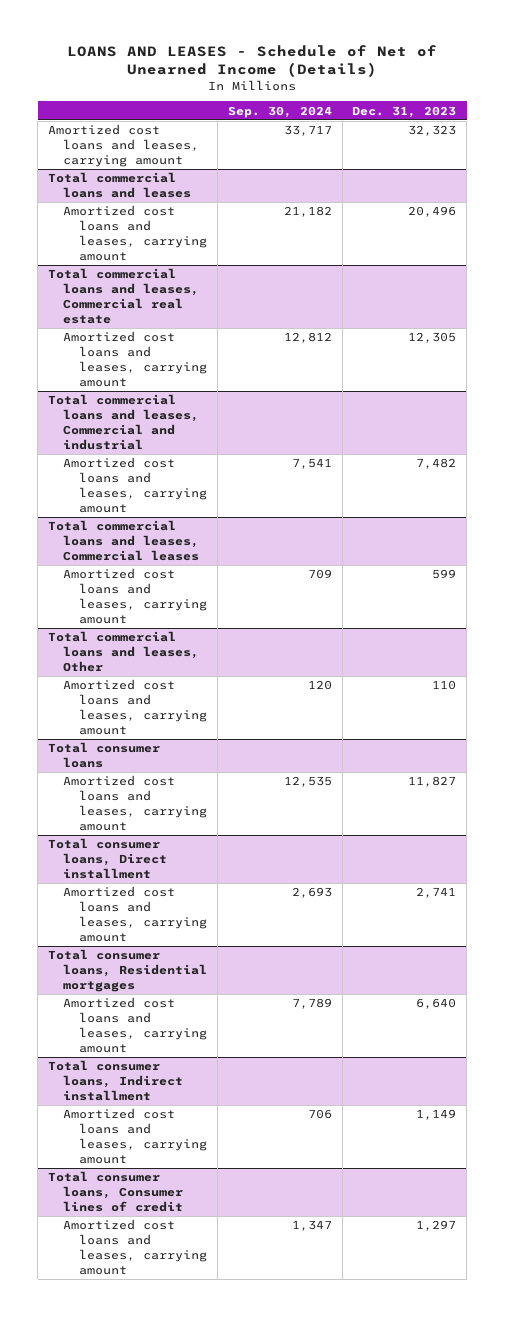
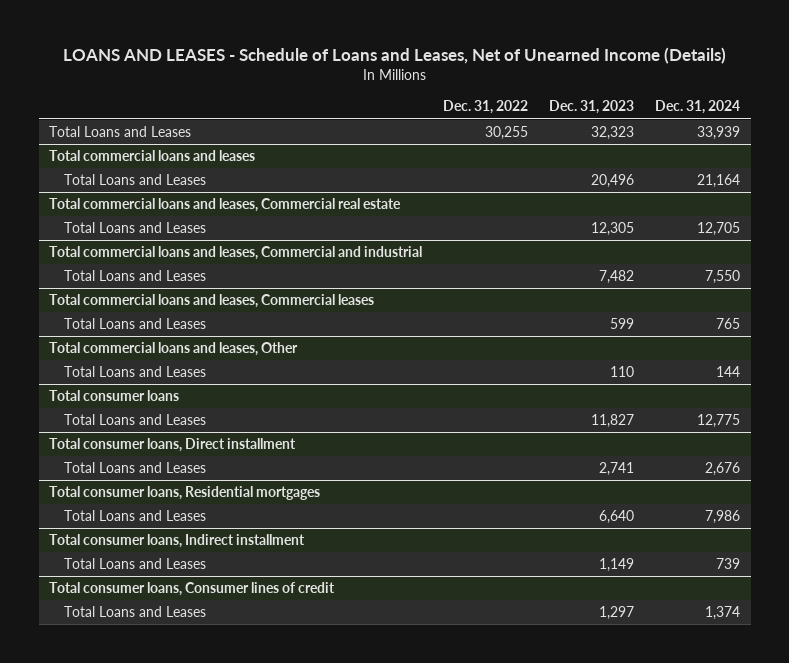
- LOANS AND LEASES - Schedule of Net of Unearned Income (Details)
+ LOANS AND LEASES - Schedule of Loans and Leases, Net of Unearned Income (Details)
- | Sep. 30, 2024 | Dec. 31, 2023
+ | Dec. 31, 2022 | Dec. 31, 2023 | Dec. 31, 2024
- Amortized cost loans and leases, carrying amount | 33,717 | 32,323
+ Total Loans and Leases | 30,255 | 32,323 | 33,939
@ Total commercial loans and leases
- Amortized cost loans and leases, carrying amount | 21,182 | 20,496
+ Total Loans and Leases | | 20,496 | 21,164
@ Total commercial loans and leases, Commercial real estate
- Amortized cost loans and leases, carrying amount | 12,812 | 12,305
+ Total Loans and Leases | | 12,305 | 12,705
@ Total commercial loans and leases, Commercial and industrial
- Amortized cost loans and leases, carrying amount | 7,541 | 7,482
+ Total Loans and Leases | | 7,482 | 7,550
@ Total commercial loans and leases, Commercial leases
- Amortized cost loans and leases, carrying amount | 709 | 599
+ Total Loans and Leases | | 599 | 765
@ Total commercial loans and leases, Other
- Amortized cost loans and leases, carrying amount | 120 | 110
+ Total Loans and Leases | | 110 | 144
@ Total consumer loans
- Amortized cost loans and leases, carrying amount | 12,535 | 11,827
+ Total Loans and Leases | | 11,827 | 12,775
@ Total consumer loans, Direct installment
- Amortized cost loans and leases, carrying amount | 2,693 | 2,741
+ Total Loans and Leases | | 2,741 | 2,676
@ Total consumer loans, Residential mortgages
- Amortized cost loans and leases, carrying amount | 7,789 | 6,640
+ Total Loans and Leases | | 6,640 | 7,986
@ Total consumer loans, Indirect installment
- Amortized cost loans and leases, carrying amount | 706 | 1,149
+ Total Loans and Leases | | 1,149 | 739
@ Total consumer loans, Consumer lines of credit
- Amortized cost loans and leases, carrying amount | 1,347 | 1,297
+ Total Loans and Leases | | 1,297 | 1,374

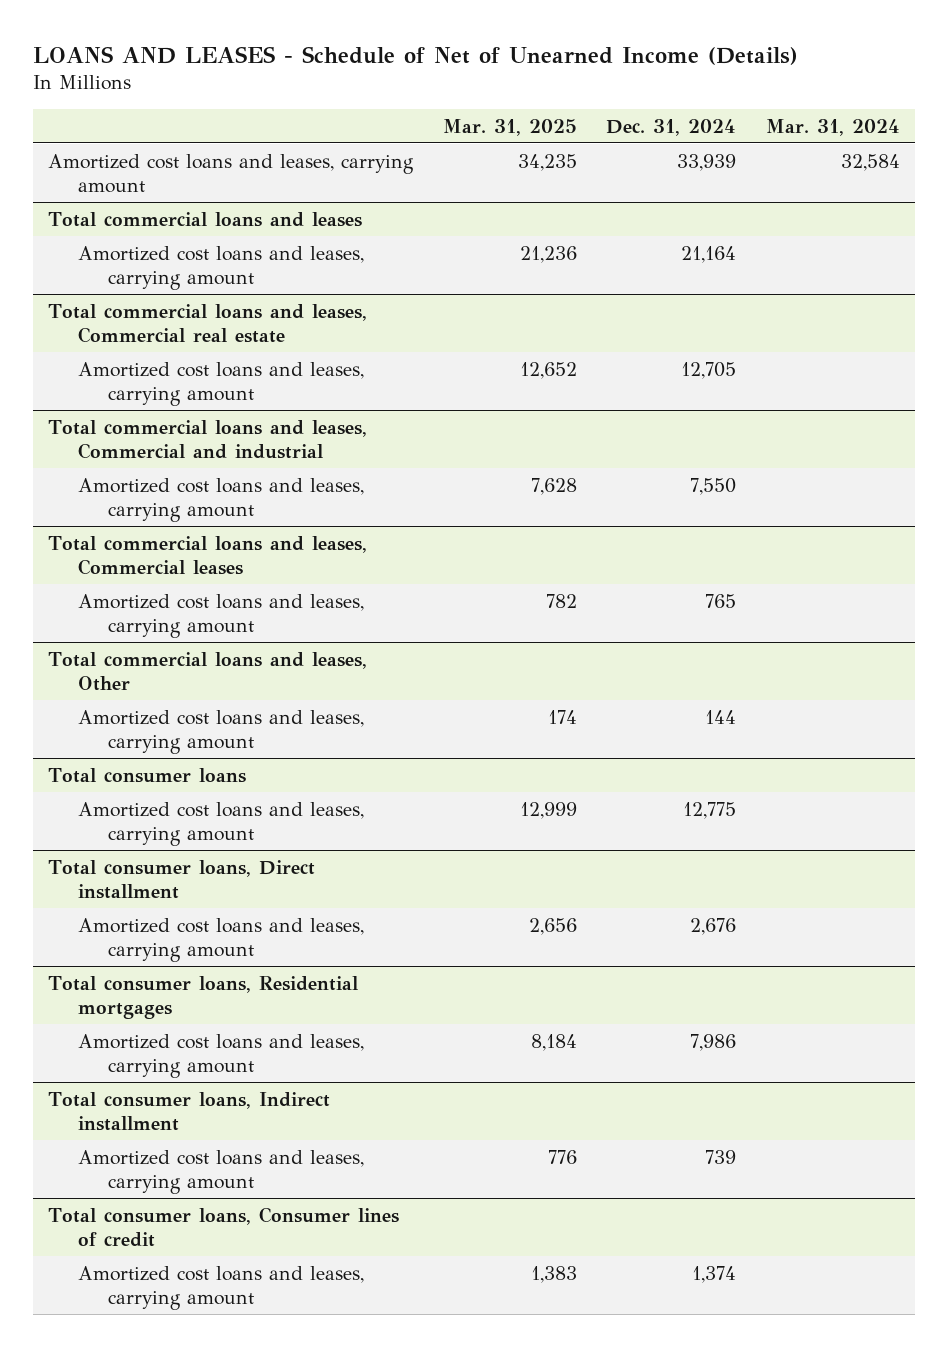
- LOANS AND LEASES - Schedule of Loans and Leases, Net of Unearned Income (Details)
+ LOANS AND LEASES - Schedule of Net of Unearned Income (Details)
- | Dec. 31, 2022 | Dec. 31, 2023 | Dec. 31, 2024
+ | Mar. 31, 2025 | Dec. 31, 2024 | Mar. 31, 2024
- Total Loans and Leases | 30,255 | 32,323 | 33,939
+ Amortized cost loans and leases, carrying amount | 34,235 | 33,939 | 32,584
@ Total commercial loans and leases
- Total Loans and Leases | | 20,496 | 21,164
+ Amortized cost loans and leases, carrying amount | 21,236 | 21,164 |
@ Total commercial loans and leases, Commercial real estate
- Total Loans and Leases | | 12,305 | 12,705
+ Amortized cost loans and leases, carrying amount | 12,652 | 12,705 |
@ Total commercial loans and leases, Commercial and industrial
- Total Loans and Leases | | 7,482 | 7,550
+ Amortized cost loans and leases, carrying amount | 7,628 | 7,550 |
@ Total commercial loans and leases, Commercial leases
- Total Loans and Leases | | 599 | 765
+ Amortized cost loans and leases, carrying amount | 782 | 765 |
@ Total commercial loans and leases, Other
- Total Loans and Leases | | 110 | 144
+ Amortized cost loans and leases, carrying amount | 174 | 144 |
@ Total consumer loans
- Total Loans and Leases | | 11,827 | 12,775
+ Amortized cost loans and leases, carrying amount | 12,999 | 12,775 |
@ Total consumer loans, Direct installment
- Total Loans and Leases | | 2,741 | 2,676
+ Amortized cost loans and leases, carrying amount | 2,656 | 2,676 |
@ Total consumer loans, Residential mortgages
- Total Loans and Leases | | 6,640 | 7,986
+ Amortized cost loans and leases, carrying amount | 8,184 | 7,986 |
@ Total consumer loans, Indirect installment
- Total Loans and Leases | | 1,149 | 739
+ Amortized cost loans and leases, carrying amount | 776 | 739 |
@ Total consumer loans, Consumer lines of credit
- Total Loans and Leases | | 1,297 | 1,374
+ Amortized cost loans and leases, carrying amount | 1,383 | 1,374 |

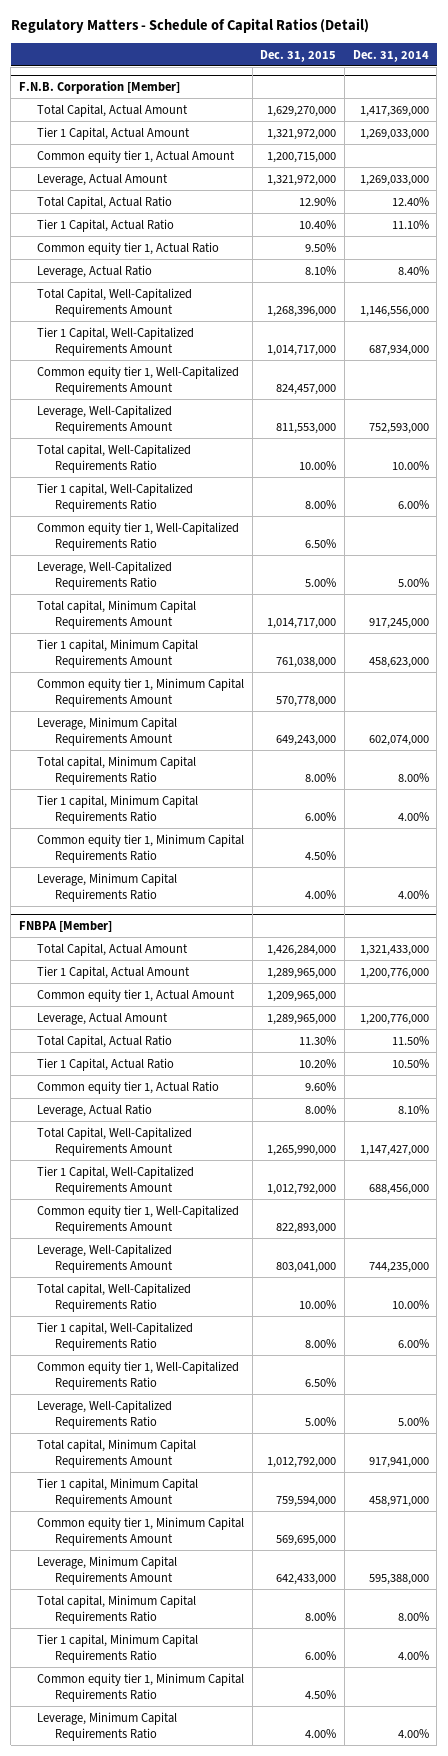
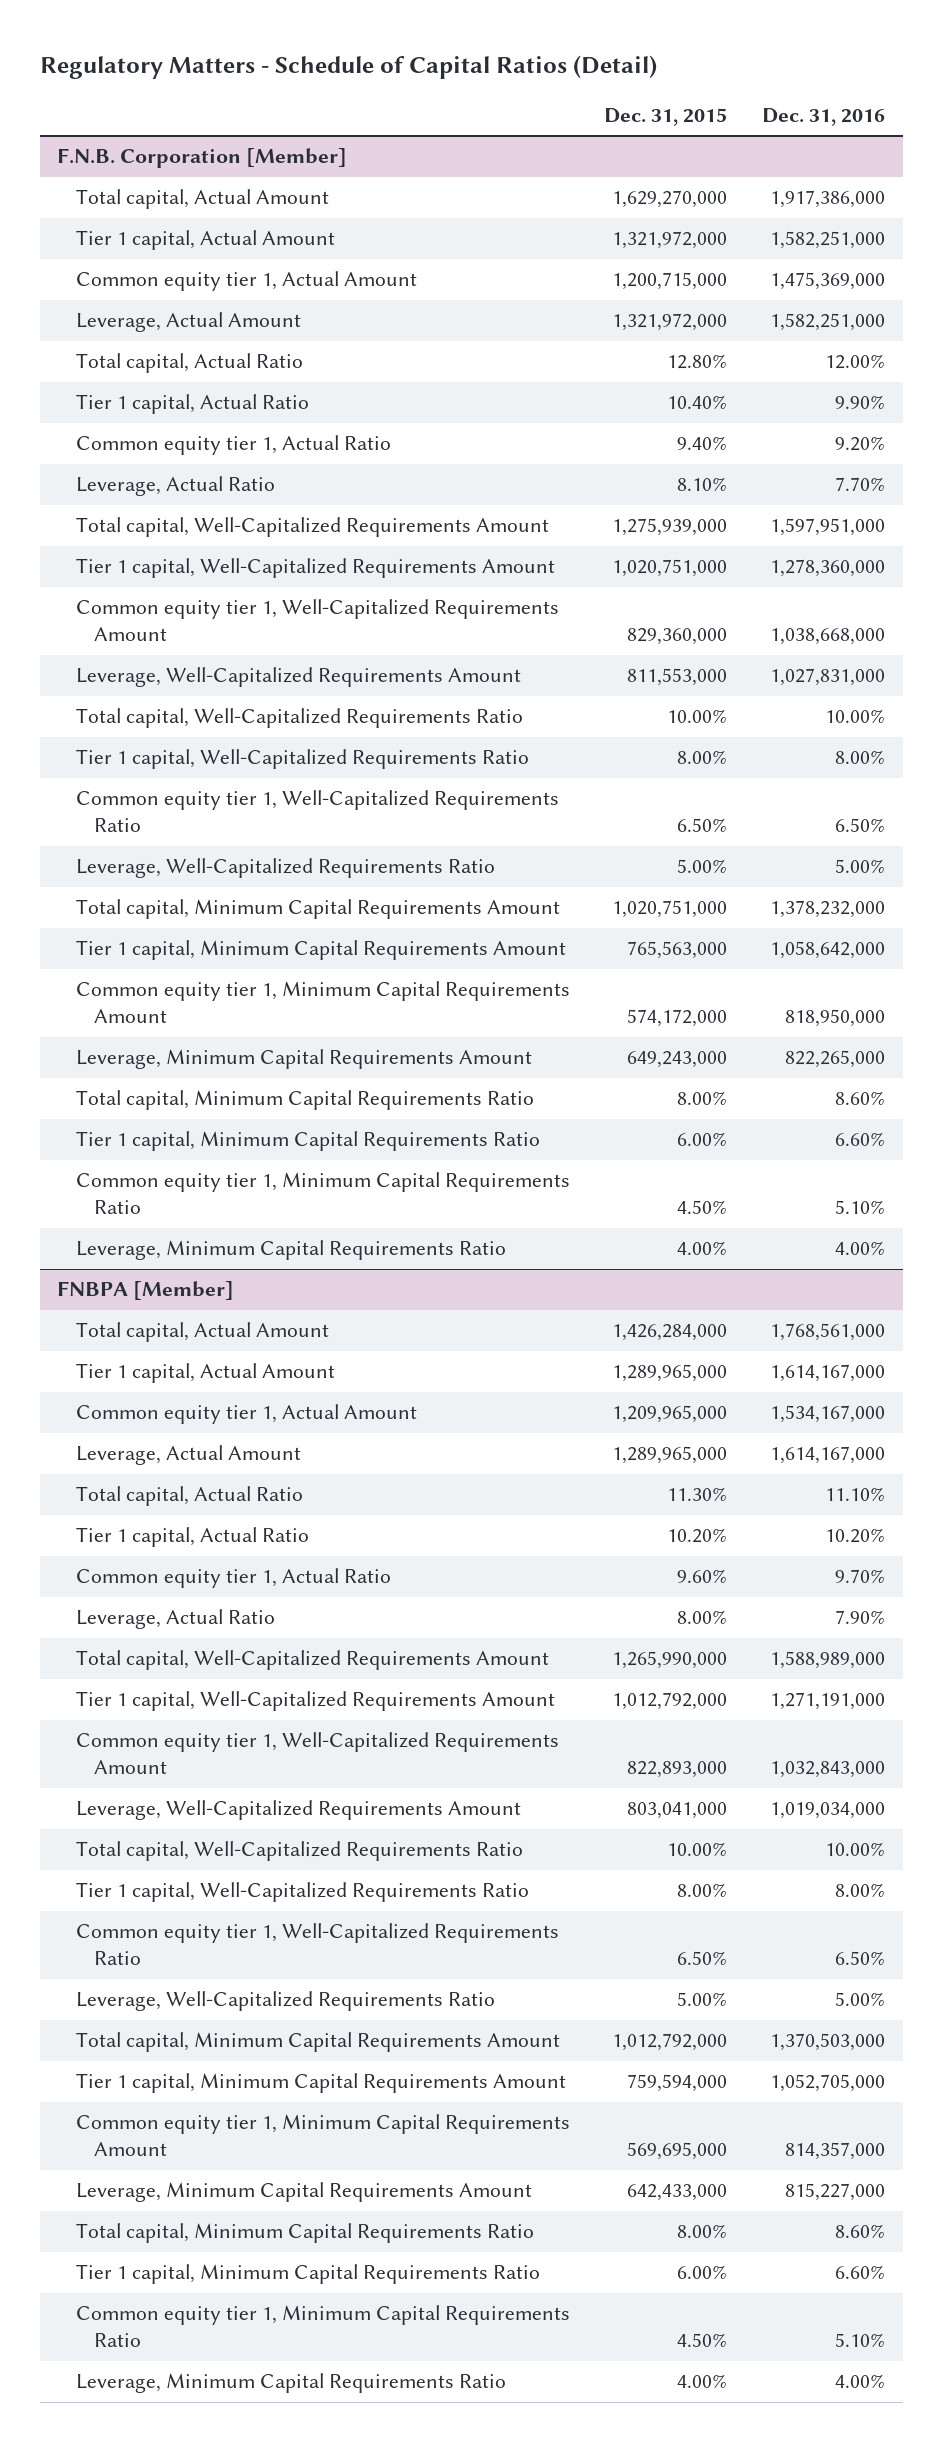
- | Dec. 31, 2015 | Dec. 31, 2014
+ | Dec. 31, 2015 | Dec. 31, 2016
@ F.N.B. Corporation [Member]
- Total Capital, Actual Amount | 1,629,270,000 | 1,417,369,000
- Tier 1 Capital, Actual Amount | 1,321,972,000 | 1,269,033,000
+ Total capital, Actual Amount | 1,629,270,000 | 1,917,386,000
+ Tier 1 capital, Actual Amount | 1,321,972,000 | 1,582,251,000
- Total Capital, Actual Ratio | 12.90% | 12.40%
- Tier 1 Capital, Actual Ratio | 10.40% | 11.10%
- Common equity tier 1, Actual Ratio | 9.50% |
+ Total capital, Actual Ratio | 12.80% | 12.00%
+ Tier 1 capital, Actual Ratio | 10.40% | 9.90%
+ Common equity tier 1, Actual Ratio | 9.40% | 9.20%
- Total Capital, Well-Capitalized Requirements Amount | 1,268,396,000 | 1,146,556,000
- Tier 1 Capital, Well-Capitalized Requirements Amount | 1,014,717,000 | 687,934,000
- Common equity tier 1, Well-Capitalized Requirements Amount | 824,457,000 |
+ Total capital, Well-Capitalized Requirements Amount | 1,275,939,000 | 1,597,951,000
+ Tier 1 capital, Well-Capitalized Requirements Amount | 1,020,751,000 | 1,278,360,000
+ Common equity tier 1, Well-Capitalized Requirements Amount | 829,360,000 | 1,038,668,000
- Total capital, Minimum Capital Requirements Amount | 1,014,717,000 | 917,245,000
- Tier 1 capital, Minimum Capital Requirements Amount | 761,038,000 | 458,623,000
- Common equity tier 1, Minimum Capital Requirements Amount | 570,778,000 |
+ Total capital, Minimum Capital Requirements Amount | 1,020,751,000 | 1,378,232,000
+ Tier 1 capital, Minimum Capital Requirements Amount | 765,563,000 | 1,058,642,000
+ Common equity tier 1, Minimum Capital Requirements Amount | 574,172,000 | 818,950,000
@ FNBPA [Member]
- Total Capital, Actual Amount | 1,426,284,000 | 1,321,433,000
- Tier 1 Capital, Actual Amount | 1,289,965,000 | 1,200,776,000
+ Total capital, Actual Amount | 1,426,284,000 | 1,768,561,000
+ Tier 1 capital, Actual Amount | 1,289,965,000 | 1,614,167,000
- Total Capital, Actual Ratio | 11.30% | 11.50%
- Tier 1 Capital, Actual Ratio | 10.20% | 10.50%
+ Total capital, Actual Ratio | 11.30% | 11.10%
+ Tier 1 capital, Actual Ratio | 10.20% | 10.20%
- Total Capital, Well-Capitalized Requirements Amount | 1,265,990,000 | 1,147,427,000
- Tier 1 Capital, Well-Capitalized Requirements Amount | 1,012,792,000 | 688,456,000
+ Total capital, Well-Capitalized Requirements Amount | 1,265,990,000 | 1,588,989,000
+ Tier 1 capital, Well-Capitalized Requirements Amount | 1,012,792,000 | 1,271,191,000

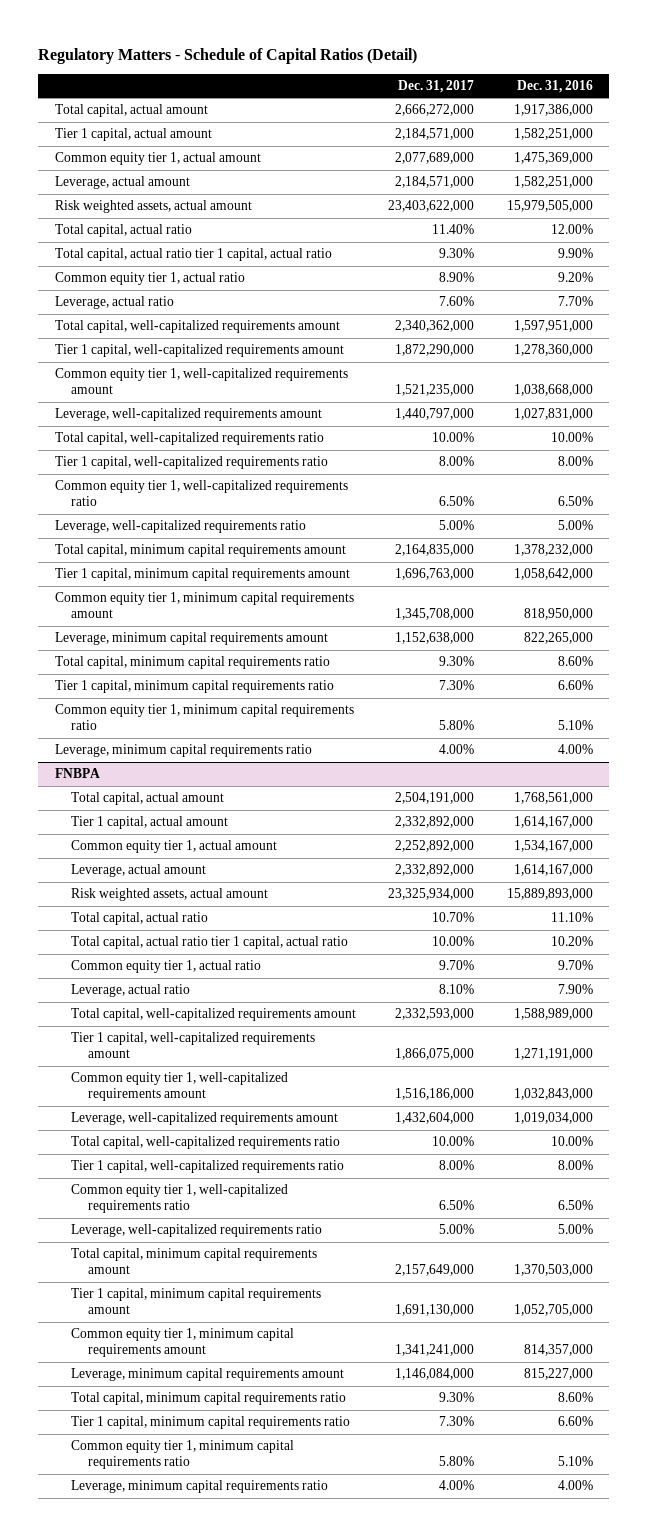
- | Dec. 31, 2015 | Dec. 31, 2016
+ | Dec. 31, 2017 | Dec. 31, 2016
- F.N.B. Corporation [Member]
- Total capital, Actual Amount | 1,629,270,000 | 1,917,386,000
- Tier 1 capital, Actual Amount | 1,321,972,000 | 1,582,251,000
- Common equity tier 1, Actual Amount | 1,200,715,000 | 1,475,369,000
- Leverage, Actual Amount | 1,321,972,000 | 1,582,251,000
- Total capital, Actual Ratio | 12.80% | 12.00%
- Tier 1 capital, Actual Ratio | 10.40% | 9.90%
- Common equity tier 1, Actual Ratio | 9.40% | 9.20%
- Leverage, Actual Ratio | 8.10% | 7.70%
- Total capital, Well-Capitalized Requirements Amount | 1,275,939,000 | 1,597,951,000
- Tier 1 capital, Well-Capitalized Requirements Amount | 1,020,751,000 | 1,278,360,000
- Common equity tier 1, Well-Capitalized Requirements Amount | 829,360,000 | 1,038,668,000
- Leverage, Well-Capitalized Requirements Amount | 811,553,000 | 1,027,831,000
- Total capital, Well-Capitalized Requirements Ratio | 10.00% | 10.00%
- Tier 1 capital, Well-Capitalized Requirements Ratio | 8.00% | 8.00%
- Common equity tier 1, Well-Capitalized Requirements Ratio | 6.50% | 6.50%
- Leverage, Well-Capitalized Requirements Ratio | 5.00% | 5.00%
- Total capital, Minimum Capital Requirements Amount | 1,020,751,000 | 1,378,232,000
- Tier 1 capital, Minimum Capital Requirements Amount | 765,563,000 | 1,058,642,000
- Common equity tier 1, Minimum Capital Requirements Amount | 574,172,000 | 818,950,000
- Leverage, Minimum Capital Requirements Amount | 649,243,000 | 822,265,000
- Total capital, Minimum Capital Requirements Ratio | 8.00% | 8.60%
- Tier 1 capital, Minimum Capital Requirements Ratio | 6.00% | 6.60%
- Common equity tier 1, Minimum Capital Requirements Ratio | 4.50% | 5.10%
- Leverage, Minimum Capital Requirements Ratio | 4.00% | 4.00%
- FNBPA [Member]
- Total capital, Actual Amount | 1,426,284,000 | 1,768,561,000
- Tier 1 capital, Actual Amount | 1,289,965,000 | 1,614,167,000
- Common equity tier 1, Actual Amount | 1,209,965,000 | 1,534,167,000
- Leverage, Actual Amount | 1,289,965,000 | 1,614,167,000
- Total capital, Actual Ratio | 11.30% | 11.10%
- Tier 1 capital, Actual Ratio | 10.20% | 10.20%
- Common equity tier 1, Actual Ratio | 9.60% | 9.70%
- Leverage, Actual Ratio | 8.00% | 7.90%
- Total capital, Well-Capitalized Requirements Amount | 1,265,990,000 | 1,588,989,000
- Tier 1 capital, Well-Capitalized Requirements Amount | 1,012,792,000 | 1,271,191,000
- Common equity tier 1, Well-Capitalized Requirements Amount | 822,893,000 | 1,032,843,000
- Leverage, Well-Capitalized Requirements Amount | 803,041,000 | 1,019,034,000
- Total capital, Well-Capitalized Requirements Ratio | 10.00% | 10.00%
- Tier 1 capital, Well-Capitalized Requirements Ratio | 8.00% | 8.00%
- Common equity tier 1, Well-Capitalized Requirements Ratio | 6.50% | 6.50%
- Leverage, Well-Capitalized Requirements Ratio | 5.00% | 5.00%
- Total capital, Minimum Capital Requirements Amount | 1,012,792,000 | 1,370,503,000
- Tier 1 capital, Minimum Capital Requirements Amount | 759,594,000 | 1,052,705,000
- Common equity tier 1, Minimum Capital Requirements Amount | 569,695,000 | 814,357,000
- Leverage, Minimum Capital Requirements Amount | 642,433,000 | 815,227,000
- Total capital, Minimum Capital Requirements Ratio | 8.00% | 8.60%
- Tier 1 capital, Minimum Capital Requirements Ratio | 6.00% | 6.60%
- Common equity tier 1, Minimum Capital Requirements Ratio | 4.50% | 5.10%
- Leverage, Minimum Capital Requirements Ratio | 4.00% | 4.00%
+ Total capital, actual amount | 2,666,272,000 | 1,917,386,000
+ Tier 1 capital, actual amount | 2,184,571,000 | 1,582,251,000
+ Common equity tier 1, actual amount | 2,077,689,000 | 1,475,369,000
+ Leverage, actual amount | 2,184,571,000 | 1,582,251,000
+ Risk weighted assets, actual amount | 23,403,622,000 | 15,979,505,000
+ Total capital, actual ratio | 11.40% | 12.00%
+ Total capital, actual ratio tier 1 capital, actual ratio | 9.30% | 9.90%
+ Common equity tier 1, actual ratio | 8.90% | 9.20%
+ Leverage, actual ratio | 7.60% | 7.70%
+ Total capital, well-capitalized requirements amount | 2,340,362,000 | 1,597,951,000
+ Tier 1 capital, well-capitalized requirements amount | 1,872,290,000 | 1,278,360,000
+ Common equity tier 1, well-capitalized requirements amount | 1,521,235,000 | 1,038,668,000
+ Leverage, well-capitalized requirements amount | 1,440,797,000 | 1,027,831,000
+ Total capital, well-capitalized requirements ratio | 10.00% | 10.00%
+ Tier 1 capital, well-capitalized requirements ratio | 8.00% | 8.00%
+ Common equity tier 1, well-capitalized requirements ratio | 6.50% | 6.50%
+ Leverage, well-capitalized requirements ratio | 5.00% | 5.00%
+ Total capital, minimum capital requirements amount | 2,164,835,000 | 1,378,232,000
+ Tier 1 capital, minimum capital requirements amount | 1,696,763,000 | 1,058,642,000
+ Common equity tier 1, minimum capital requirements amount | 1,345,708,000 | 818,950,000
+ Leverage, minimum capital requirements amount | 1,152,638,000 | 822,265,000
+ Total capital, minimum capital requirements ratio | 9.30% | 8.60%
+ Tier 1 capital, minimum capital requirements ratio | 7.30% | 6.60%
+ Common equity tier 1, minimum capital requirements ratio | 5.80% | 5.10%
+ Leverage, minimum capital requirements ratio | 4.00% | 4.00%
+ FNBPA
+ Total capital, actual amount | 2,504,191,000 | 1,768,561,000
+ Tier 1 capital, actual amount | 2,332,892,000 | 1,614,167,000
+ Common equity tier 1, actual amount | 2,252,892,000 | 1,534,167,000
+ Leverage, actual amount | 2,332,892,000 | 1,614,167,000
+ Risk weighted assets, actual amount | 23,325,934,000 | 15,889,893,000
+ Total capital, actual ratio | 10.70% | 11.10%
+ Total capital, actual ratio tier 1 capital, actual ratio | 10.00% | 10.20%
+ Common equity tier 1, actual ratio | 9.70% | 9.70%
+ Leverage, actual ratio | 8.10% | 7.90%
+ Total capital, well-capitalized requirements amount | 2,332,593,000 | 1,588,989,000
+ Tier 1 capital, well-capitalized requirements amount | 1,866,075,000 | 1,271,191,000
+ Common equity tier 1, well-capitalized requirements amount | 1,516,186,000 | 1,032,843,000
+ Leverage, well-capitalized requirements amount | 1,432,604,000 | 1,019,034,000
+ Total capital, well-capitalized requirements ratio | 10.00% | 10.00%
+ Tier 1 capital, well-capitalized requirements ratio | 8.00% | 8.00%
+ Common equity tier 1, well-capitalized requirements ratio | 6.50% | 6.50%
+ Leverage, well-capitalized requirements ratio | 5.00% | 5.00%
+ Total capital, minimum capital requirements amount | 2,157,649,000 | 1,370,503,000
+ Tier 1 capital, minimum capital requirements amount | 1,691,130,000 | 1,052,705,000
+ Common equity tier 1, minimum capital requirements amount | 1,341,241,000 | 814,357,000
+ Leverage, minimum capital requirements amount | 1,146,084,000 | 815,227,000
+ Total capital, minimum capital requirements ratio | 9.30% | 8.60%
+ Tier 1 capital, minimum capital requirements ratio | 7.30% | 6.60%
+ Common equity tier 1, minimum capital requirements ratio | 5.80% | 5.10%
+ Leverage, minimum capital requirements ratio | 4.00% | 4.00%

